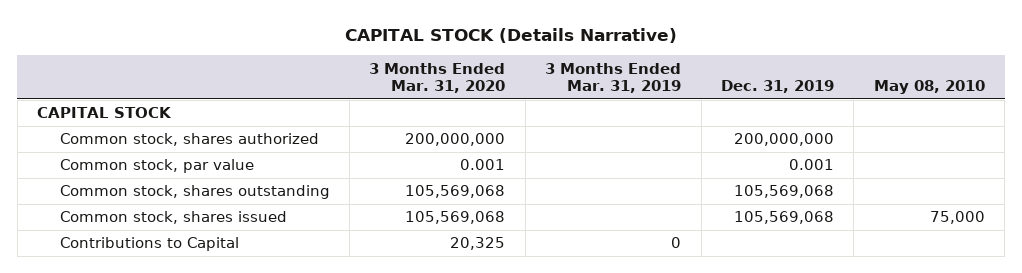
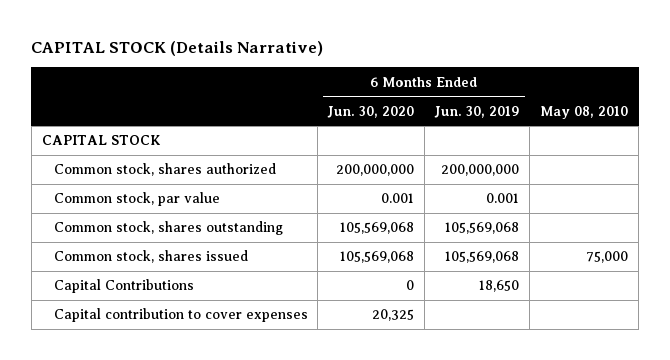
- | 3 Months Ended Mar. 31, 2020 | 3 Months Ended Mar. 31, 2019 | Dec. 31, 2019 | May 08, 2010
+ | 6 Months Ended Jun. 30, 2020 | 6 Months Ended Jun. 30, 2019 | May 08, 2010
- Contributions to Capital | 20,325 | 0 | |
+ Capital Contributions | 0 | 18,650 |
+ Capital contribution to cover expenses | 20,325 | |

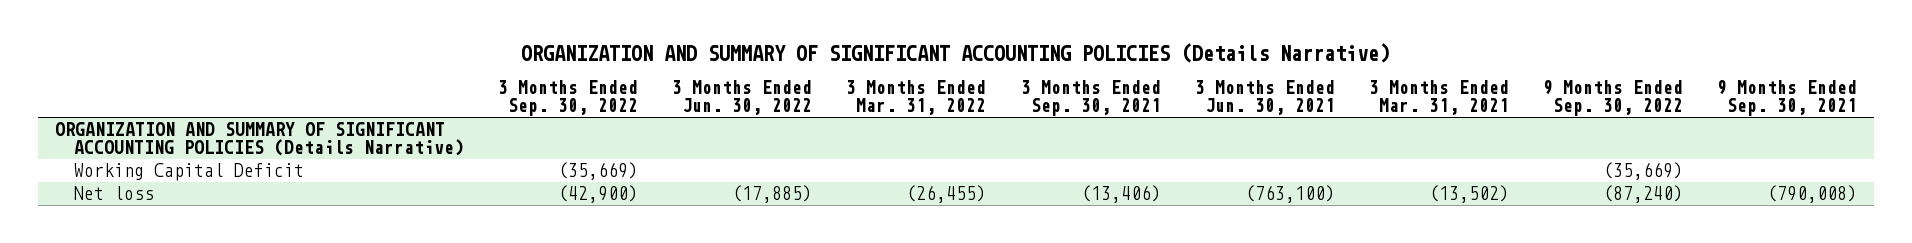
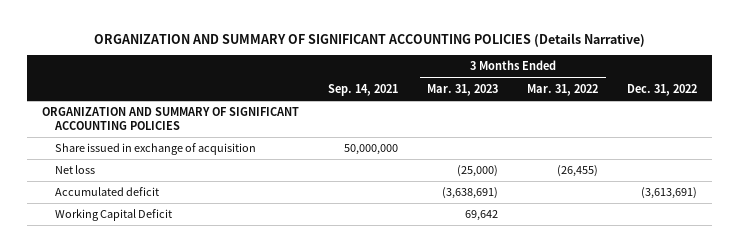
- | 3 Months Ended Sep. 30, 2022 | 3 Months Ended Jun. 30, 2022 | 3 Months Ended Mar. 31, 2022 | 3 Months Ended Sep. 30, 2021 | 3 Months Ended Jun. 30, 2021 | 3 Months Ended Mar. 31, 2021 | 9 Months Ended Sep. 30, 2022 | 9 Months Ended Sep. 30, 2021
+ | Sep. 14, 2021 | 3 Months Ended Mar. 31, 2023 | 3 Months Ended Mar. 31, 2022 | Dec. 31, 2022
- ORGANIZATION AND SUMMARY OF SIGNIFICANT ACCOUNTING POLICIES (Details Narrative)
+ ORGANIZATION AND SUMMARY OF SIGNIFICANT ACCOUNTING POLICIES
+ Share issued in exchange of acquisition | 50,000,000 | | |
+ Accumulated deficit | | (3,638,691) | | (3,613,691)
moved down: Working Capital Deficit | | 69,642 | |

